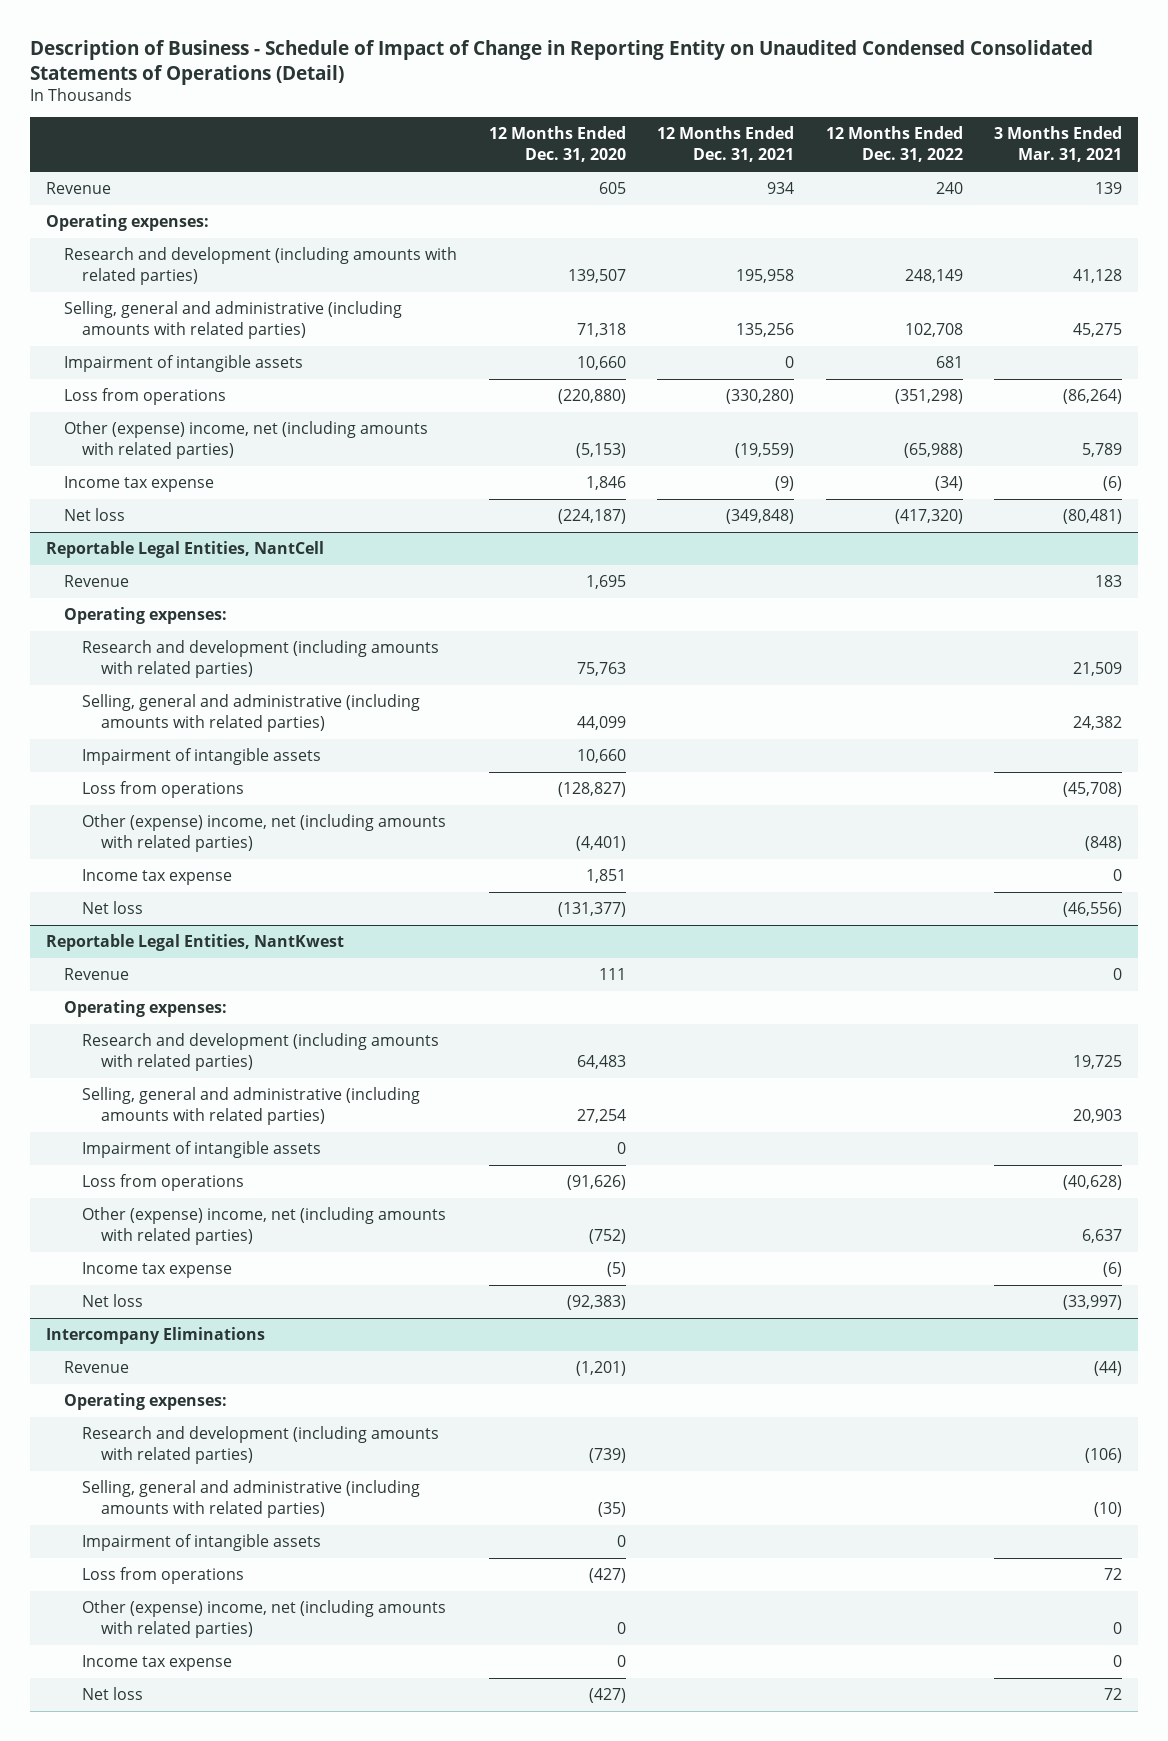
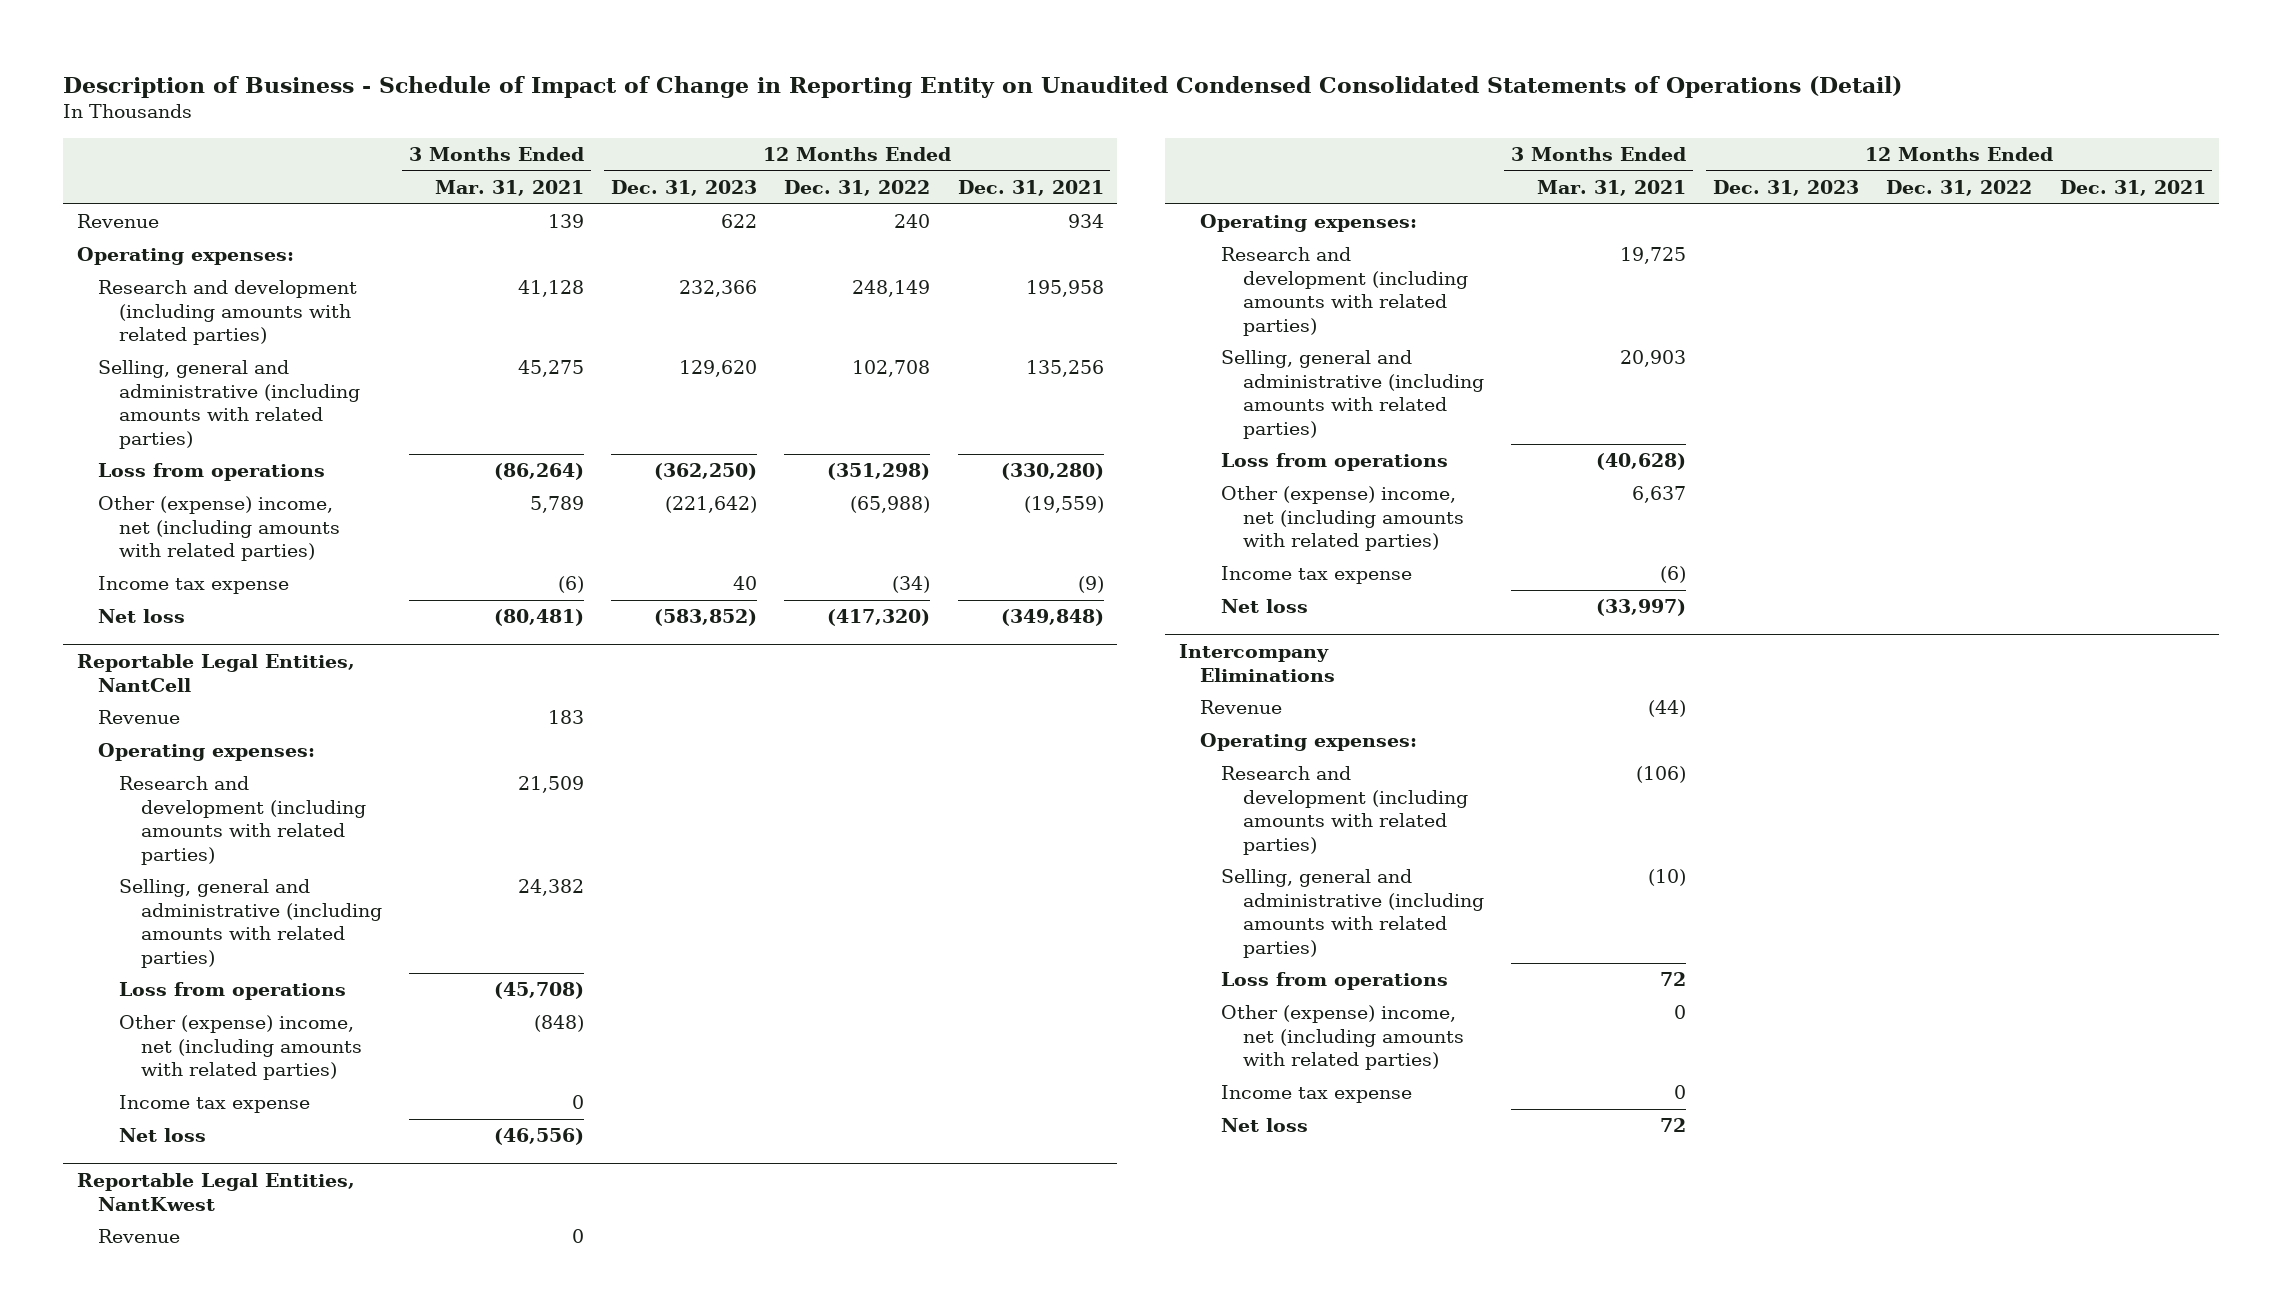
- | 12 Months Ended Dec. 31, 2020 | 12 Months Ended Dec. 31, 2021 | 12 Months Ended Dec. 31, 2022 | 3 Months Ended Mar. 31, 2021
+ | 3 Months Ended Mar. 31, 2021 | 12 Months Ended Dec. 31, 2023 | 12 Months Ended Dec. 31, 2022 | 12 Months Ended Dec. 31, 2021
- Impairment of intangible assets | 10,660 | 0 | 681 |
@ Reportable Legal Entities, NantCell
- Impairment of intangible assets | 10,660 | | |
@ Reportable Legal Entities, NantKwest
- Impairment of intangible assets | 0 | | |
@ Intercompany Eliminations
- Impairment of intangible assets | 0 | | |

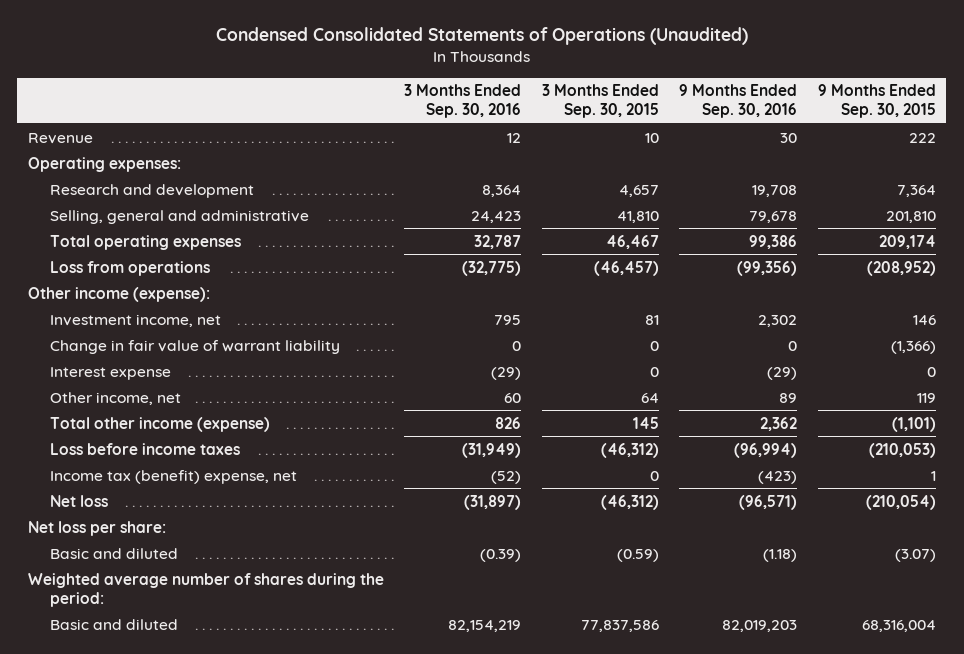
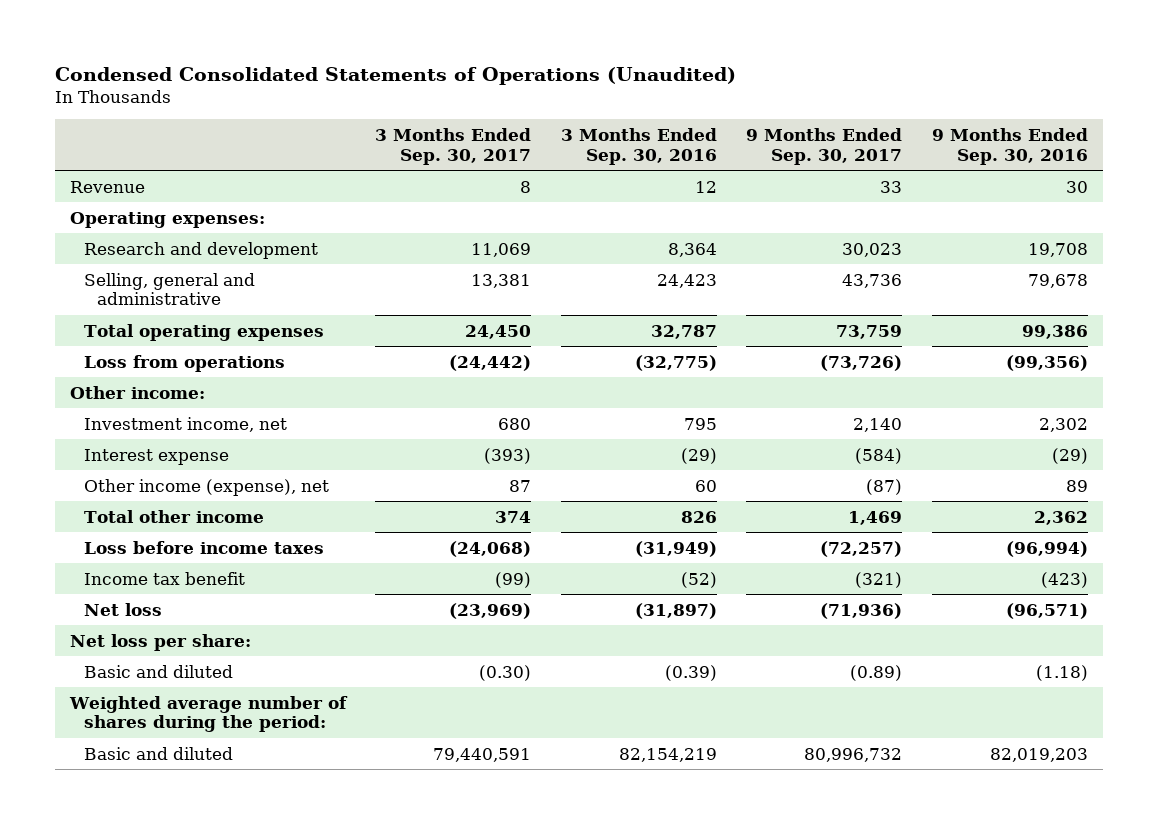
- | 3 Months Ended Sep. 30, 2016 | 3 Months Ended Sep. 30, 2015 | 9 Months Ended Sep. 30, 2016 | 9 Months Ended Sep. 30, 2015
+ | 3 Months Ended Sep. 30, 2017 | 3 Months Ended Sep. 30, 2016 | 9 Months Ended Sep. 30, 2017 | 9 Months Ended Sep. 30, 2016
- Other income (expense):
+ Other income:
- Change in fair value of warrant liability | 0 | 0 | 0 | (1,366)
- Other income, net | 60 | 64 | 89 | 119
- Total other income (expense) | 826 | 145 | 2,362 | (1,101)
+ Other income (expense), net | 87 | 60 | (87) | 89
+ Total other income | 374 | 826 | 1,469 | 2,362
- Income tax (benefit) expense, net | (52) | 0 | (423) | 1
+ Income tax benefit | (99) | (52) | (321) | (423)

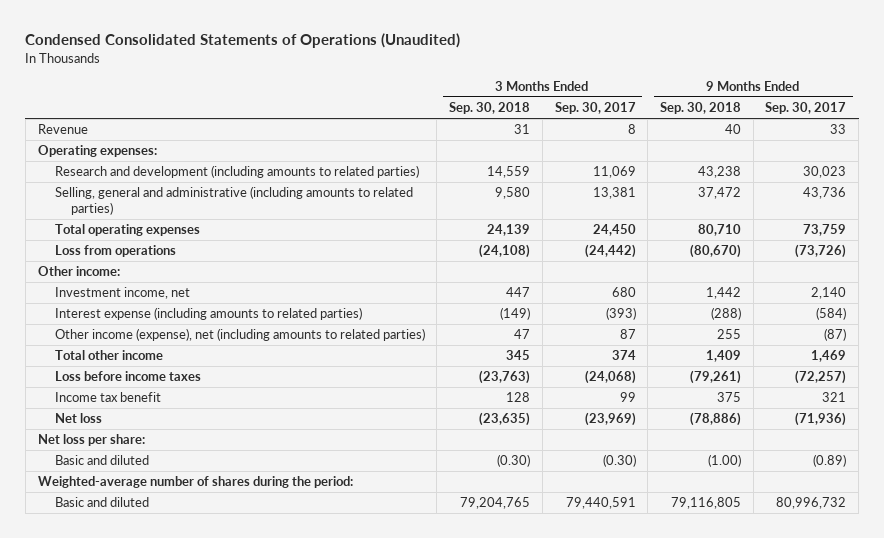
- | 3 Months Ended Sep. 30, 2017 | 3 Months Ended Sep. 30, 2016 | 9 Months Ended Sep. 30, 2017 | 9 Months Ended Sep. 30, 2016
+ | 3 Months Ended Sep. 30, 2018 | 3 Months Ended Sep. 30, 2017 | 9 Months Ended Sep. 30, 2018 | 9 Months Ended Sep. 30, 2017
- Research and development | 11,069 | 8,364 | 30,023 | 19,708
- Selling, general and administrative | 13,381 | 24,423 | 43,736 | 79,678
+ Research and development (including amounts to related parties) | 14,559 | 11,069 | 43,238 | 30,023
+ Selling, general and administrative (including amounts to related parties) | 9,580 | 13,381 | 37,472 | 43,736
- Interest expense | (393) | (29) | (584) | (29)
- Other income (expense), net | 87 | 60 | (87) | 89
+ Interest expense (including amounts to related parties) | (149) | (393) | (288) | (584)
+ Other income (expense), net (including amounts to related parties) | 47 | 87 | 255 | (87)
- Income tax benefit | (99) | (52) | (321) | (423)
+ Income tax benefit | 128 | 99 | 375 | 321
- Weighted average number of shares during the period:
+ Weighted-average number of shares during the period:

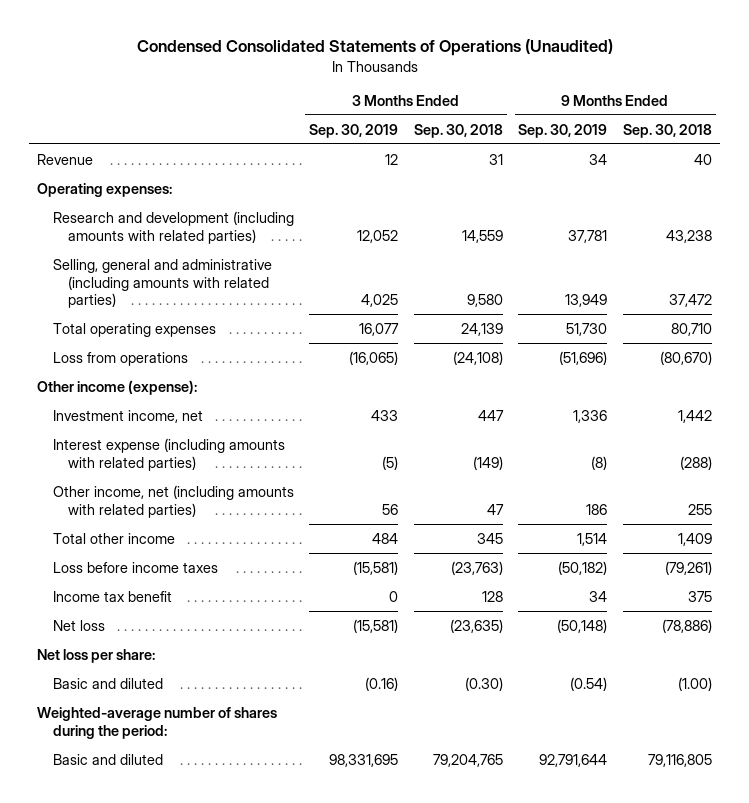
- | 3 Months Ended Sep. 30, 2018 | 3 Months Ended Sep. 30, 2017 | 9 Months Ended Sep. 30, 2018 | 9 Months Ended Sep. 30, 2017
+ | 3 Months Ended Sep. 30, 2019 | 3 Months Ended Sep. 30, 2018 | 9 Months Ended Sep. 30, 2019 | 9 Months Ended Sep. 30, 2018
- Research and development (including amounts to related parties) | 14,559 | 11,069 | 43,238 | 30,023
- Selling, general and administrative (including amounts to related parties) | 9,580 | 13,381 | 37,472 | 43,736
+ Research and development (including amounts with related parties) | 12,052 | 14,559 | 37,781 | 43,238
+ Selling, general and administrative (including amounts with related parties) | 4,025 | 9,580 | 13,949 | 37,472
- Other income:
+ Other income (expense):
- Interest expense (including amounts to related parties) | (149) | (393) | (288) | (584)
- Other income (expense), net (including amounts to related parties) | 47 | 87 | 255 | (87)
+ Interest expense (including amounts with related parties) | (5) | (149) | (8) | (288)
+ Other income, net (including amounts with related parties) | 56 | 47 | 186 | 255

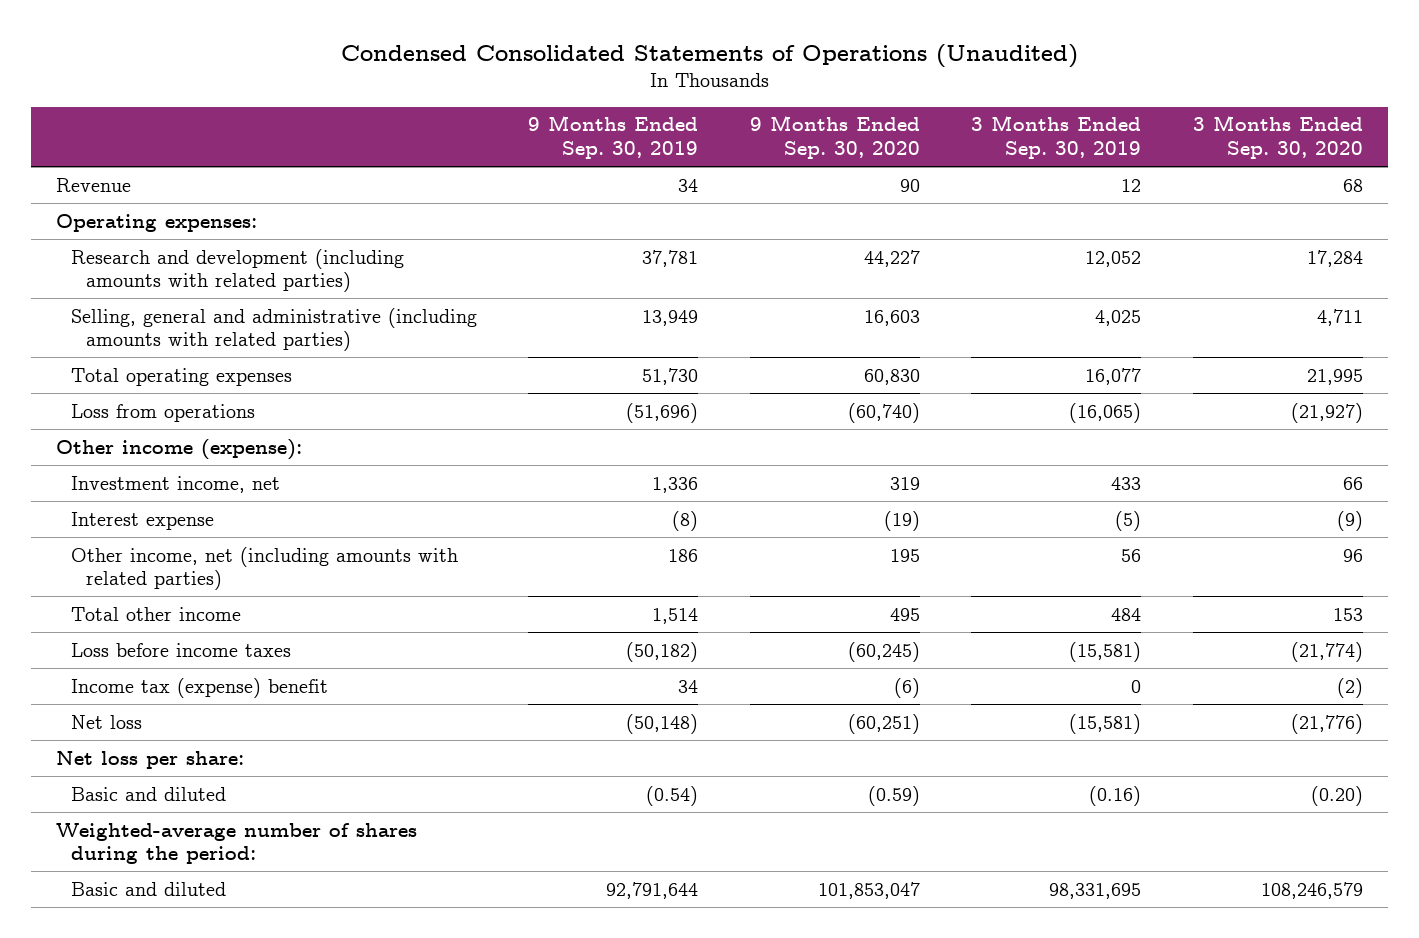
- | 3 Months Ended Sep. 30, 2019 | 3 Months Ended Sep. 30, 2018 | 9 Months Ended Sep. 30, 2019 | 9 Months Ended Sep. 30, 2018
+ | 9 Months Ended Sep. 30, 2019 | 9 Months Ended Sep. 30, 2020 | 3 Months Ended Sep. 30, 2019 | 3 Months Ended Sep. 30, 2020
- Interest expense (including amounts with related parties) | (5) | (149) | (8) | (288)
+ Interest expense | (8) | (19) | (5) | (9)
- Income tax benefit | 0 | 128 | 34 | 375
+ Income tax (expense) benefit | 34 | (6) | 0 | (2)

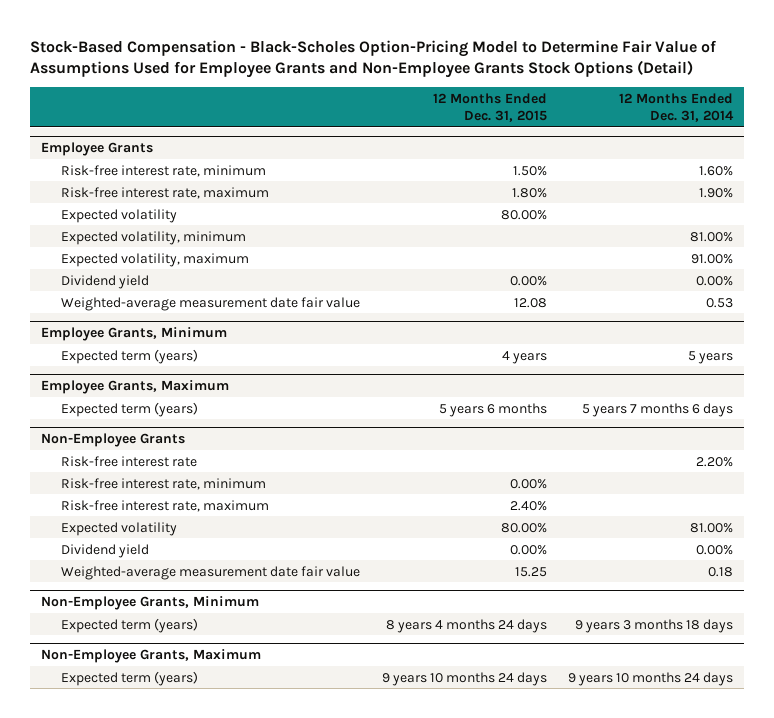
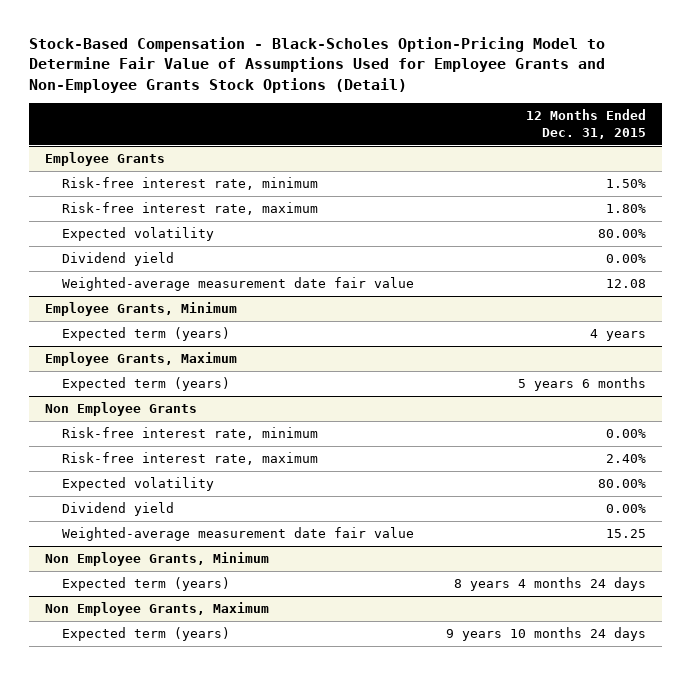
- | 12 Months Ended Dec. 31, 2015 | 12 Months Ended Dec. 31, 2014
+ | 12 Months Ended Dec. 31, 2015
@ Employee Grants
- Expected volatility, minimum | | 81.00%
- Expected volatility, maximum | | 91.00%
- Non-Employee Grants
- Risk-free interest rate | | 2.20%
+ Non Employee Grants
- Non-Employee Grants, Minimum
+ Non Employee Grants, Minimum
- Non-Employee Grants, Maximum
+ Non Employee Grants, Maximum

